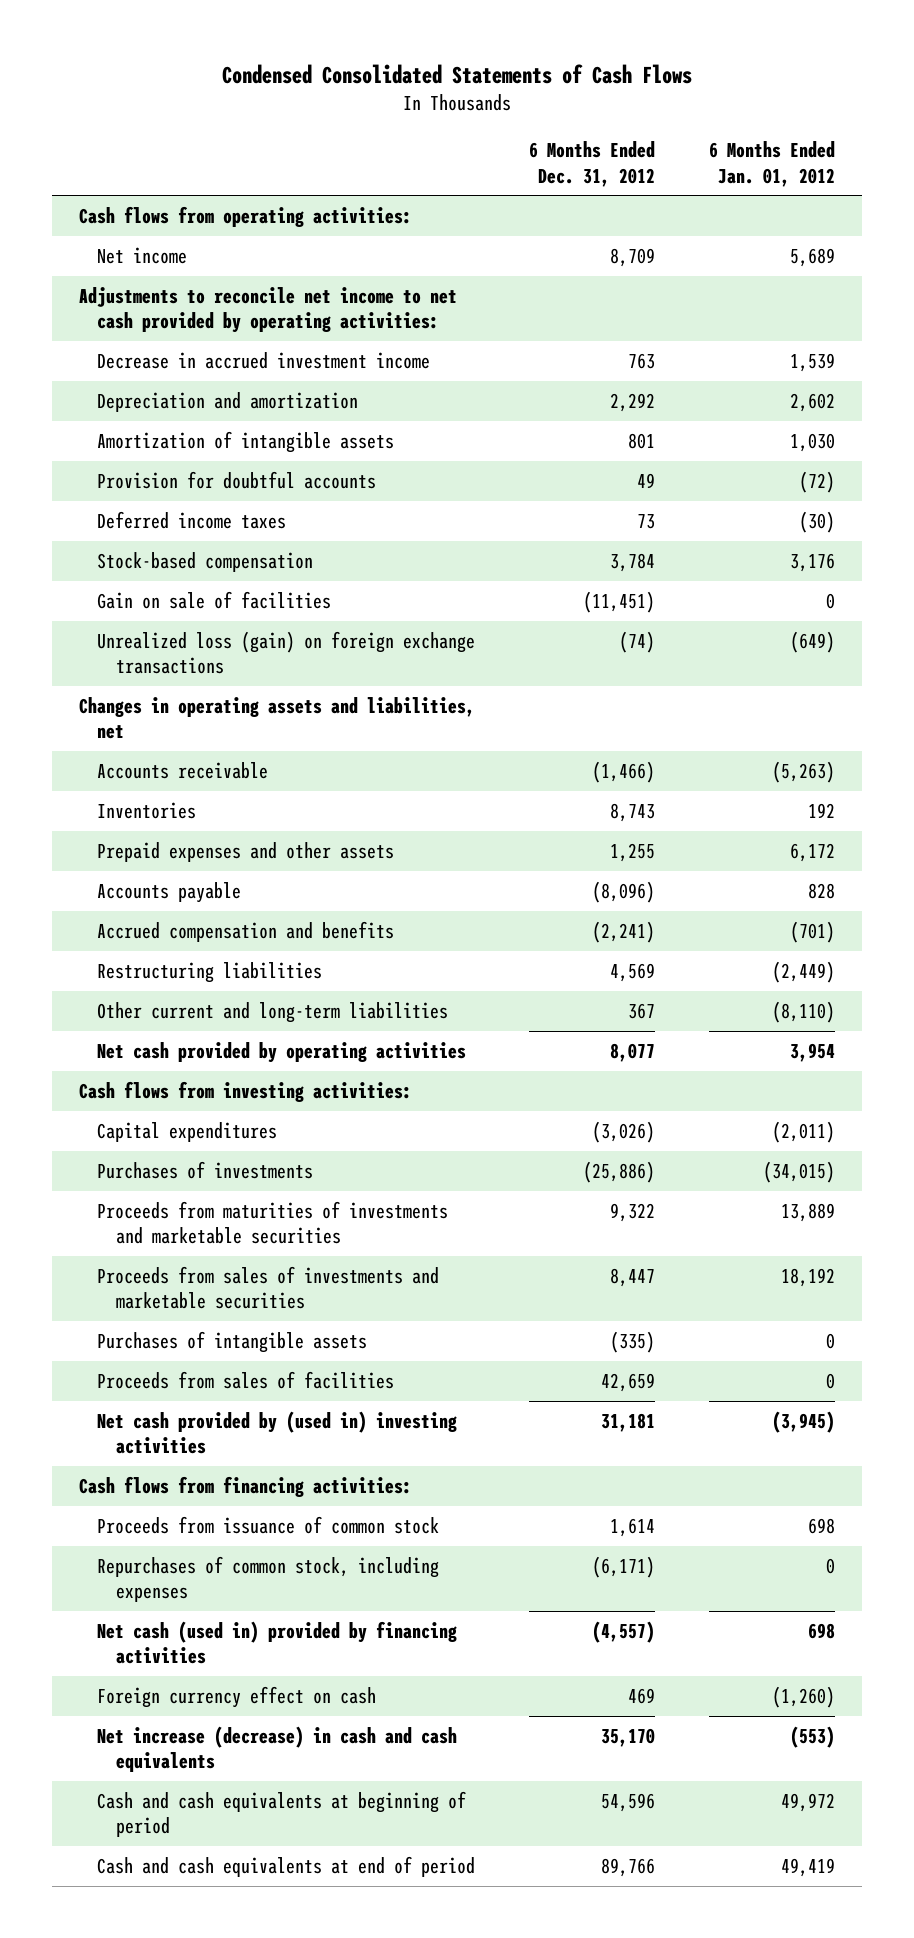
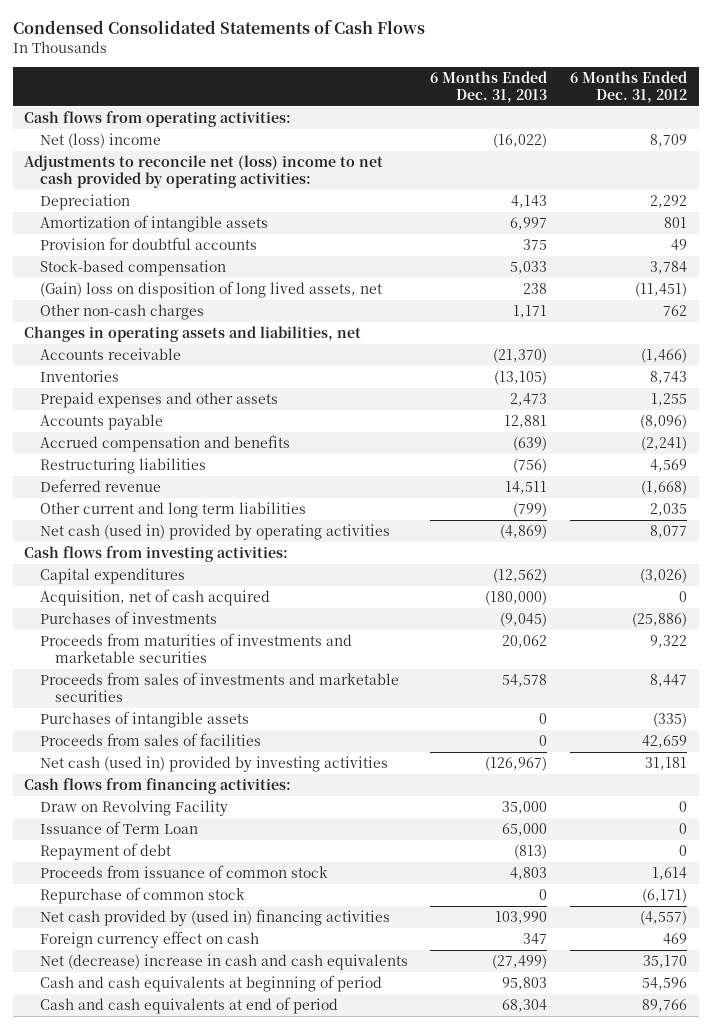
- | 6 Months Ended Dec. 31, 2012 | 6 Months Ended Jan. 01, 2012
+ | 6 Months Ended Dec. 31, 2013 | 6 Months Ended Dec. 31, 2012
- Net income | 8,709 | 5,689
- Adjustments to reconcile net income to net cash provided by operating activities:
- Decrease in accrued investment income | 763 | 1,539
- Depreciation and amortization | 2,292 | 2,602
+ Net (loss) income | (16,022) | 8,709
+ Adjustments to reconcile net (loss) income to net cash provided by operating activities:
+ Depreciation | 4,143 | 2,292
- Deferred income taxes | 73 | (30)
- Gain on sale of facilities | (11,451) | 0
- Unrealized loss (gain) on foreign exchange transactions | (74) | (649)
+ (Gain) loss on disposition of long lived assets, net | 238 | (11,451)
+ Other non-cash charges | 1,171 | 762
- Other current and long-term liabilities | 367 | (8,110)
- Net cash provided by operating activities | 8,077 | 3,954
+ Deferred revenue | 14,511 | (1,668)
+ Other current and long term liabilities | (799) | 2,035
+ Net cash (used in) provided by operating activities | (4,869) | 8,077
+ Acquisition, net of cash acquired | (180,000) | 0
- Net cash provided by (used in) investing activities | 31,181 | (3,945)
+ Net cash (used in) provided by investing activities | (126,967) | 31,181
+ Draw on Revolving Facility | 35,000 | 0
+ Issuance of Term Loan | 65,000 | 0
+ Repayment of debt | (813) | 0
- Repurchases of common stock, including expenses | (6,171) | 0
- Net cash (used in) provided by financing activities | (4,557) | 698
+ Repurchase of common stock | 0 | (6,171)
+ Net cash provided by (used in) financing activities | 103,990 | (4,557)
- Net increase (decrease) in cash and cash equivalents | 35,170 | (553)
+ Net (decrease) increase in cash and cash equivalents | (27,499) | 35,170

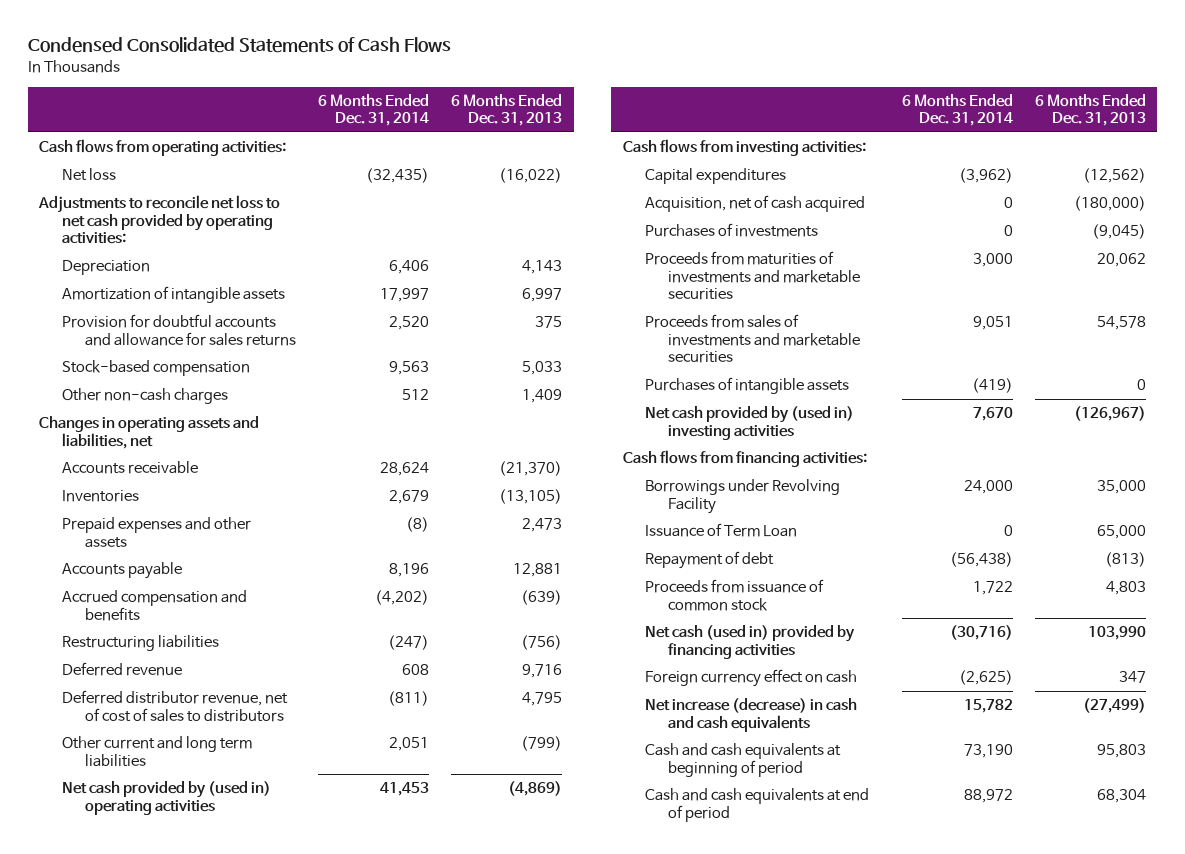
- | 6 Months Ended Dec. 31, 2013 | 6 Months Ended Dec. 31, 2012
+ | 6 Months Ended Dec. 31, 2014 | 6 Months Ended Dec. 31, 2013
- Net (loss) income | (16,022) | 8,709
- Adjustments to reconcile net (loss) income to net cash provided by operating activities:
+ Net loss | (32,435) | (16,022)
+ Adjustments to reconcile net loss to net cash provided by operating activities:
- Provision for doubtful accounts | 375 | 49
+ Provision for doubtful accounts and allowance for sales returns | 2,520 | 375
- (Gain) loss on disposition of long lived assets, net | 238 | (11,451)
- Other non-cash charges | 1,171 | 762
+ Other non-cash charges | 512 | 1,409
- Deferred revenue | 14,511 | (1,668)
+ Deferred revenue | 608 | 9,716
+ Deferred distributor revenue, net of cost of sales to distributors | (811) | 4,795
- Net cash (used in) provided by operating activities | (4,869) | 8,077
+ Net cash provided by (used in) operating activities | 41,453 | (4,869)
- Proceeds from sales of facilities | 0 | 42,659
- Net cash (used in) provided by investing activities | (126,967) | 31,181
+ Net cash provided by (used in) investing activities | 7,670 | (126,967)
- Draw on Revolving Facility | 35,000 | 0
+ Borrowings under Revolving Facility | 24,000 | 35,000
- Repurchase of common stock | 0 | (6,171)
- Net cash provided by (used in) financing activities | 103,990 | (4,557)
+ Net cash (used in) provided by financing activities | (30,716) | 103,990
- Net (decrease) increase in cash and cash equivalents | (27,499) | 35,170
+ Net increase (decrease) in cash and cash equivalents | 15,782 | (27,499)

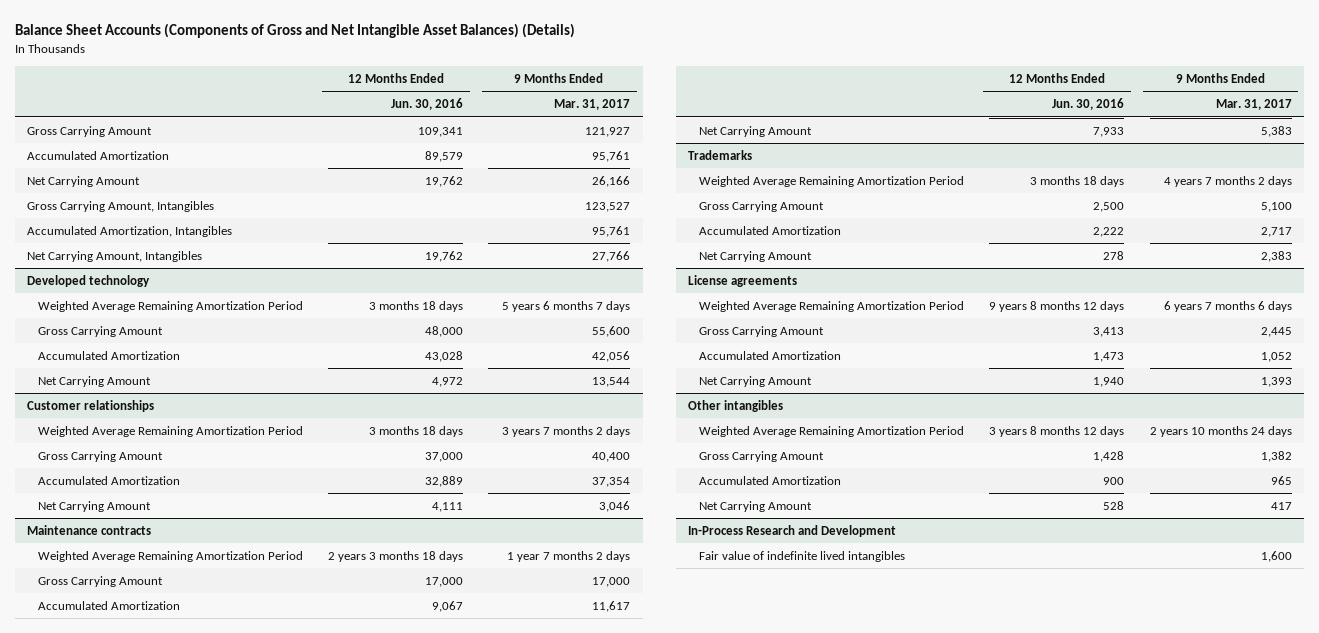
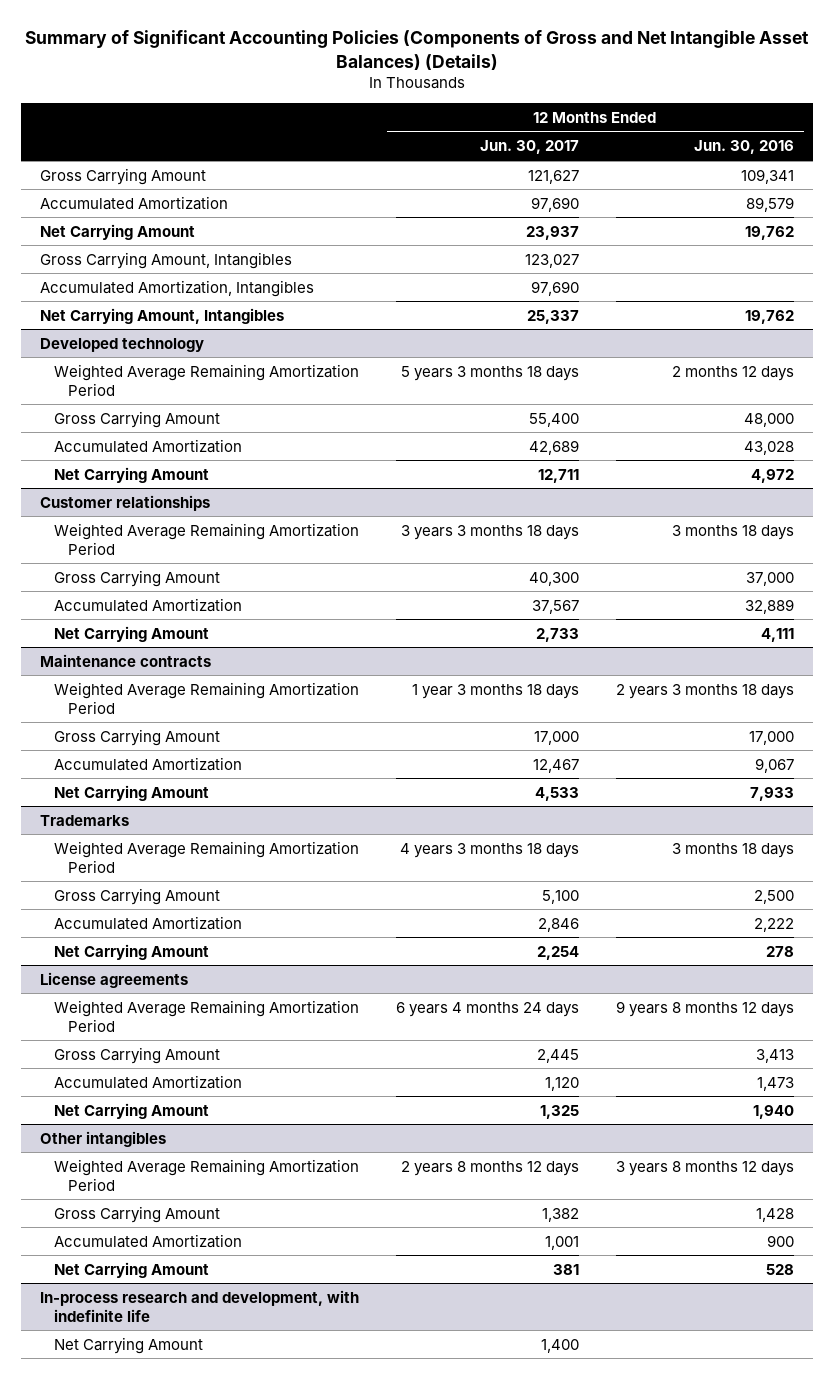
- Balance Sheet Accounts (Components of Gross and Net Intangible Asset Balances) (Details)
+ Summary of Significant Accounting Policies (Components of Gross and Net Intangible Asset Balances) (Details)
- | 12 Months Ended Jun. 30, 2016 | 9 Months Ended Mar. 31, 2017
+ | 12 Months Ended Jun. 30, 2017 | 12 Months Ended Jun. 30, 2016
@ Developed technology
- Weighted Average Remaining Amortization Period | 3 months 18 days | 5 years 6 months 7 days
+ Weighted Average Remaining Amortization Period | 5 years 3 months 18 days | 2 months 12 days
- In-Process Research and Development
- Fair value of indefinite lived intangibles | | 1,600
+ In-process research and development, with indefinite life
+ Net Carrying Amount | 1,400 |

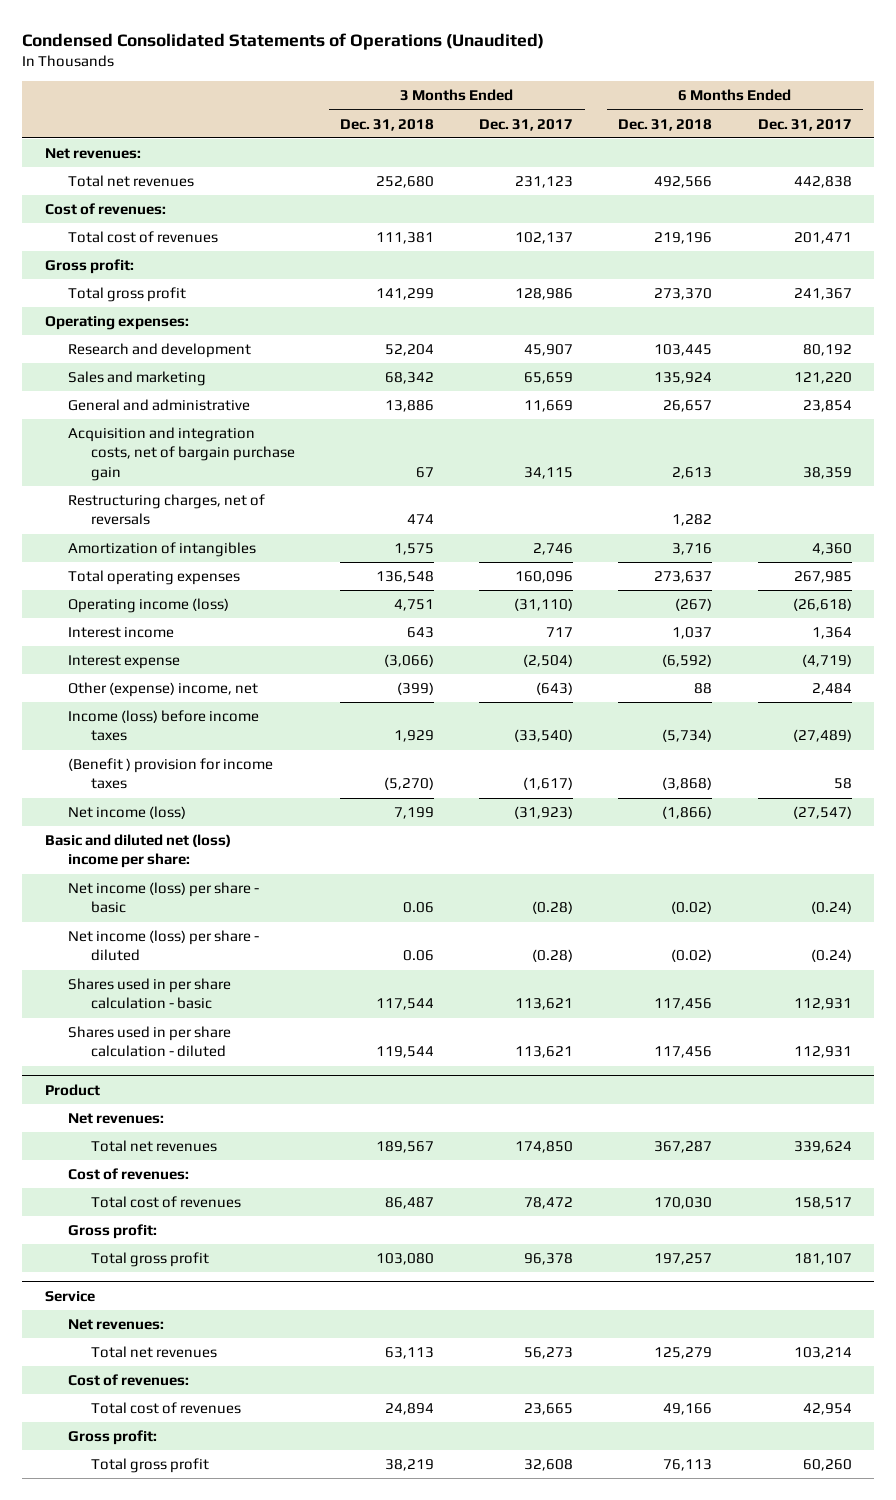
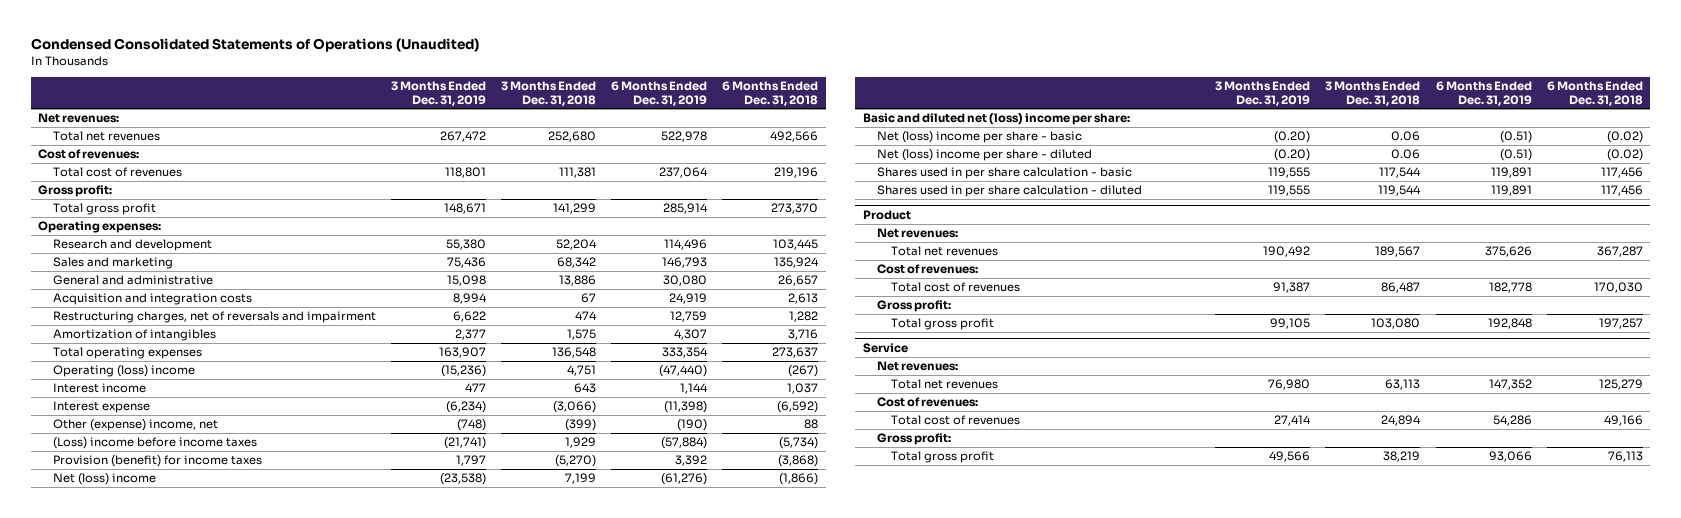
- | 3 Months Ended Dec. 31, 2018 | 3 Months Ended Dec. 31, 2017 | 6 Months Ended Dec. 31, 2018 | 6 Months Ended Dec. 31, 2017
+ | 3 Months Ended Dec. 31, 2019 | 3 Months Ended Dec. 31, 2018 | 6 Months Ended Dec. 31, 2019 | 6 Months Ended Dec. 31, 2018
- Acquisition and integration costs, net of bargain purchase gain | 67 | 34,115 | 2,613 | 38,359
- Restructuring charges, net of reversals | 474 | | 1,282 |
+ Acquisition and integration costs | 8,994 | 67 | 24,919 | 2,613
+ Restructuring charges, net of reversals and impairment | 6,622 | 474 | 12,759 | 1,282
- Operating income (loss) | 4,751 | (31,110) | (267) | (26,618)
+ Operating (loss) income | (15,236) | 4,751 | (47,440) | (267)
- Income (loss) before income taxes | 1,929 | (33,540) | (5,734) | (27,489)
- (Benefit ) provision for income taxes | (5,270) | (1,617) | (3,868) | 58
- Net income (loss) | 7,199 | (31,923) | (1,866) | (27,547)
+ (Loss) income before income taxes | (21,741) | 1,929 | (57,884) | (5,734)
+ Provision (benefit) for income taxes | 1,797 | (5,270) | 3,392 | (3,868)
+ Net (loss) income | (23,538) | 7,199 | (61,276) | (1,866)
- Net income (loss) per share - basic | 0.06 | (0.28) | (0.02) | (0.24)
- Net income (loss) per share - diluted | 0.06 | (0.28) | (0.02) | (0.24)
+ Net (loss) income per share - basic | (0.20) | 0.06 | (0.51) | (0.02)
+ Net (loss) income per share - diluted | (0.20) | 0.06 | (0.51) | (0.02)

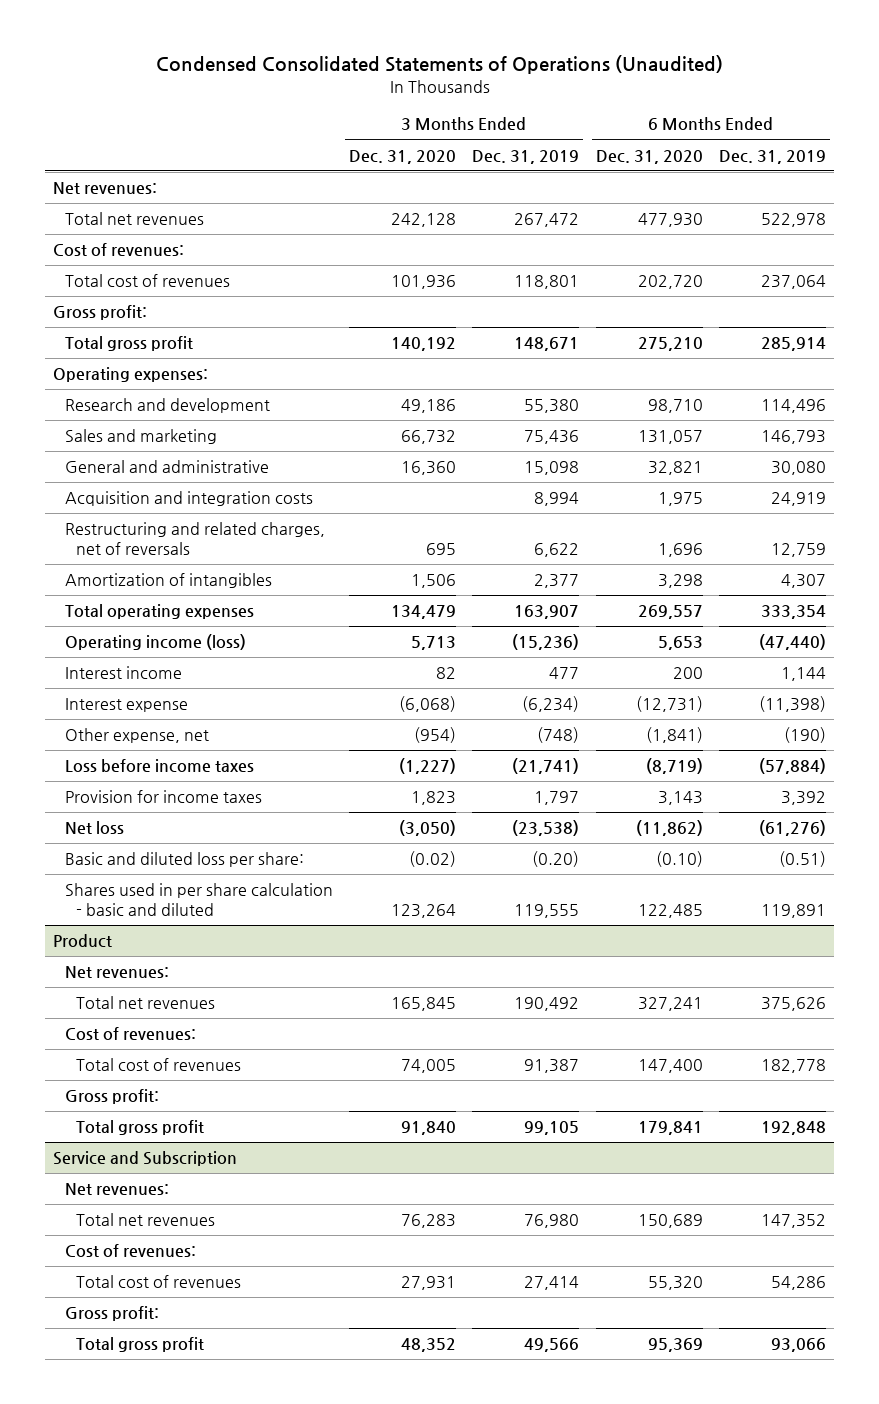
- | 3 Months Ended Dec. 31, 2019 | 3 Months Ended Dec. 31, 2018 | 6 Months Ended Dec. 31, 2019 | 6 Months Ended Dec. 31, 2018
+ | 3 Months Ended Dec. 31, 2020 | 3 Months Ended Dec. 31, 2019 | 6 Months Ended Dec. 31, 2020 | 6 Months Ended Dec. 31, 2019
- Restructuring charges, net of reversals and impairment | 6,622 | 474 | 12,759 | 1,282
+ Restructuring and related charges, net of reversals | 695 | 6,622 | 1,696 | 12,759
- Operating (loss) income | (15,236) | 4,751 | (47,440) | (267)
+ Operating income (loss) | 5,713 | (15,236) | 5,653 | (47,440)
- Other (expense) income, net | (748) | (399) | (190) | 88
- (Loss) income before income taxes | (21,741) | 1,929 | (57,884) | (5,734)
- Provision (benefit) for income taxes | 1,797 | (5,270) | 3,392 | (3,868)
- Net (loss) income | (23,538) | 7,199 | (61,276) | (1,866)
- Basic and diluted net (loss) income per share:
- Net (loss) income per share - basic | (0.20) | 0.06 | (0.51) | (0.02)
- Net (loss) income per share - diluted | (0.20) | 0.06 | (0.51) | (0.02)
- Shares used in per share calculation - basic | 119,555 | 117,544 | 119,891 | 117,456
- Shares used in per share calculation - diluted | 119,555 | 119,544 | 119,891 | 117,456
+ Other expense, net | (954) | (748) | (1,841) | (190)
+ Loss before income taxes | (1,227) | (21,741) | (8,719) | (57,884)
+ Provision for income taxes | 1,823 | 1,797 | 3,143 | 3,392
+ Net loss | (3,050) | (23,538) | (11,862) | (61,276)
+ Basic and diluted loss per share: | (0.02) | (0.20) | (0.10) | (0.51)
+ Shares used in per share calculation - basic and diluted | 123,264 | 119,555 | 122,485 | 119,891
- Service
+ Service and Subscription

